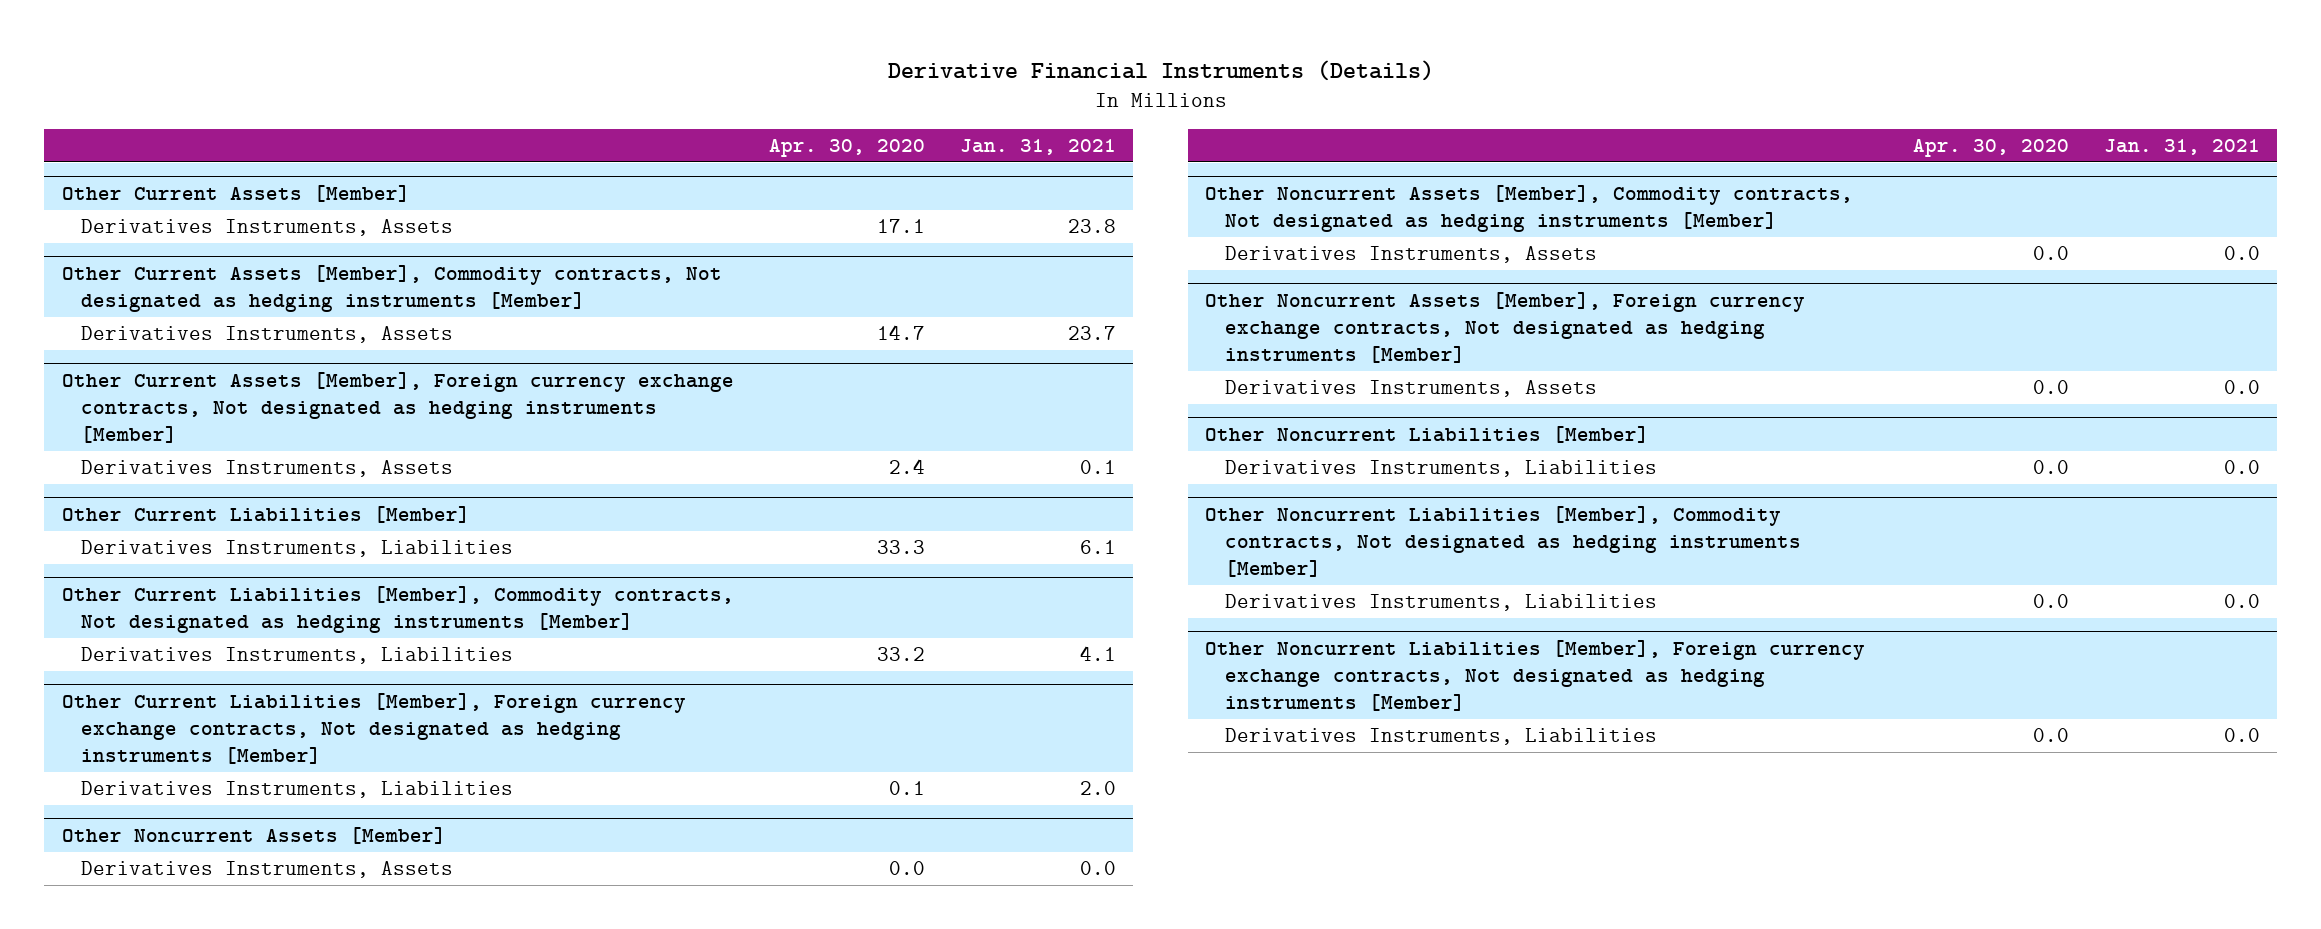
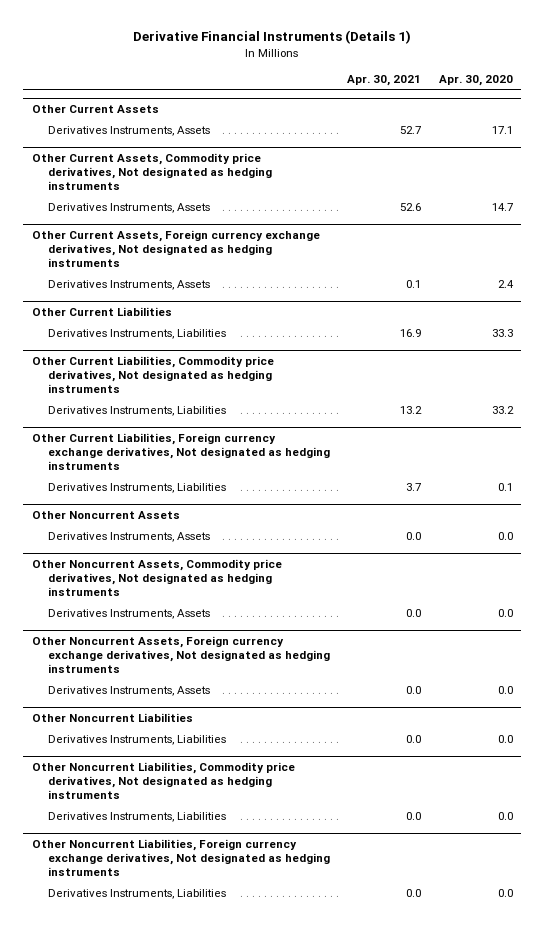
- Derivative Financial Instruments (Details)
+ Derivative Financial Instruments (Details 1)
- | Apr. 30, 2020 | Jan. 31, 2021
+ | Apr. 30, 2021 | Apr. 30, 2020
- Other Current Assets [Member]
+ Other Current Assets
- Other Current Assets [Member], Commodity contracts, Not designated as hedging instruments [Member]
+ Other Current Assets, Commodity price derivatives, Not designated as hedging instruments
- Other Current Assets [Member], Foreign currency exchange contracts, Not designated as hedging instruments [Member]
+ Other Current Assets, Foreign currency exchange derivatives, Not designated as hedging instruments
- Other Current Liabilities [Member]
+ Other Current Liabilities
- Other Current Liabilities [Member], Commodity contracts, Not designated as hedging instruments [Member]
+ Other Current Liabilities, Commodity price derivatives, Not designated as hedging instruments
- Other Current Liabilities [Member], Foreign currency exchange contracts, Not designated as hedging instruments [Member]
+ Other Current Liabilities, Foreign currency exchange derivatives, Not designated as hedging instruments
- Other Noncurrent Assets [Member]
+ Other Noncurrent Assets
- Other Noncurrent Assets [Member], Commodity contracts, Not designated as hedging instruments [Member]
+ Other Noncurrent Assets, Commodity price derivatives, Not designated as hedging instruments
- Other Noncurrent Assets [Member], Foreign currency exchange contracts, Not designated as hedging instruments [Member]
+ Other Noncurrent Assets, Foreign currency exchange derivatives, Not designated as hedging instruments
- Other Noncurrent Liabilities [Member]
+ Other Noncurrent Liabilities
- Other Noncurrent Liabilities [Member], Commodity contracts, Not designated as hedging instruments [Member]
+ Other Noncurrent Liabilities, Commodity price derivatives, Not designated as hedging instruments
- Other Noncurrent Liabilities [Member], Foreign currency exchange contracts, Not designated as hedging instruments [Member]
+ Other Noncurrent Liabilities, Foreign currency exchange derivatives, Not designated as hedging instruments

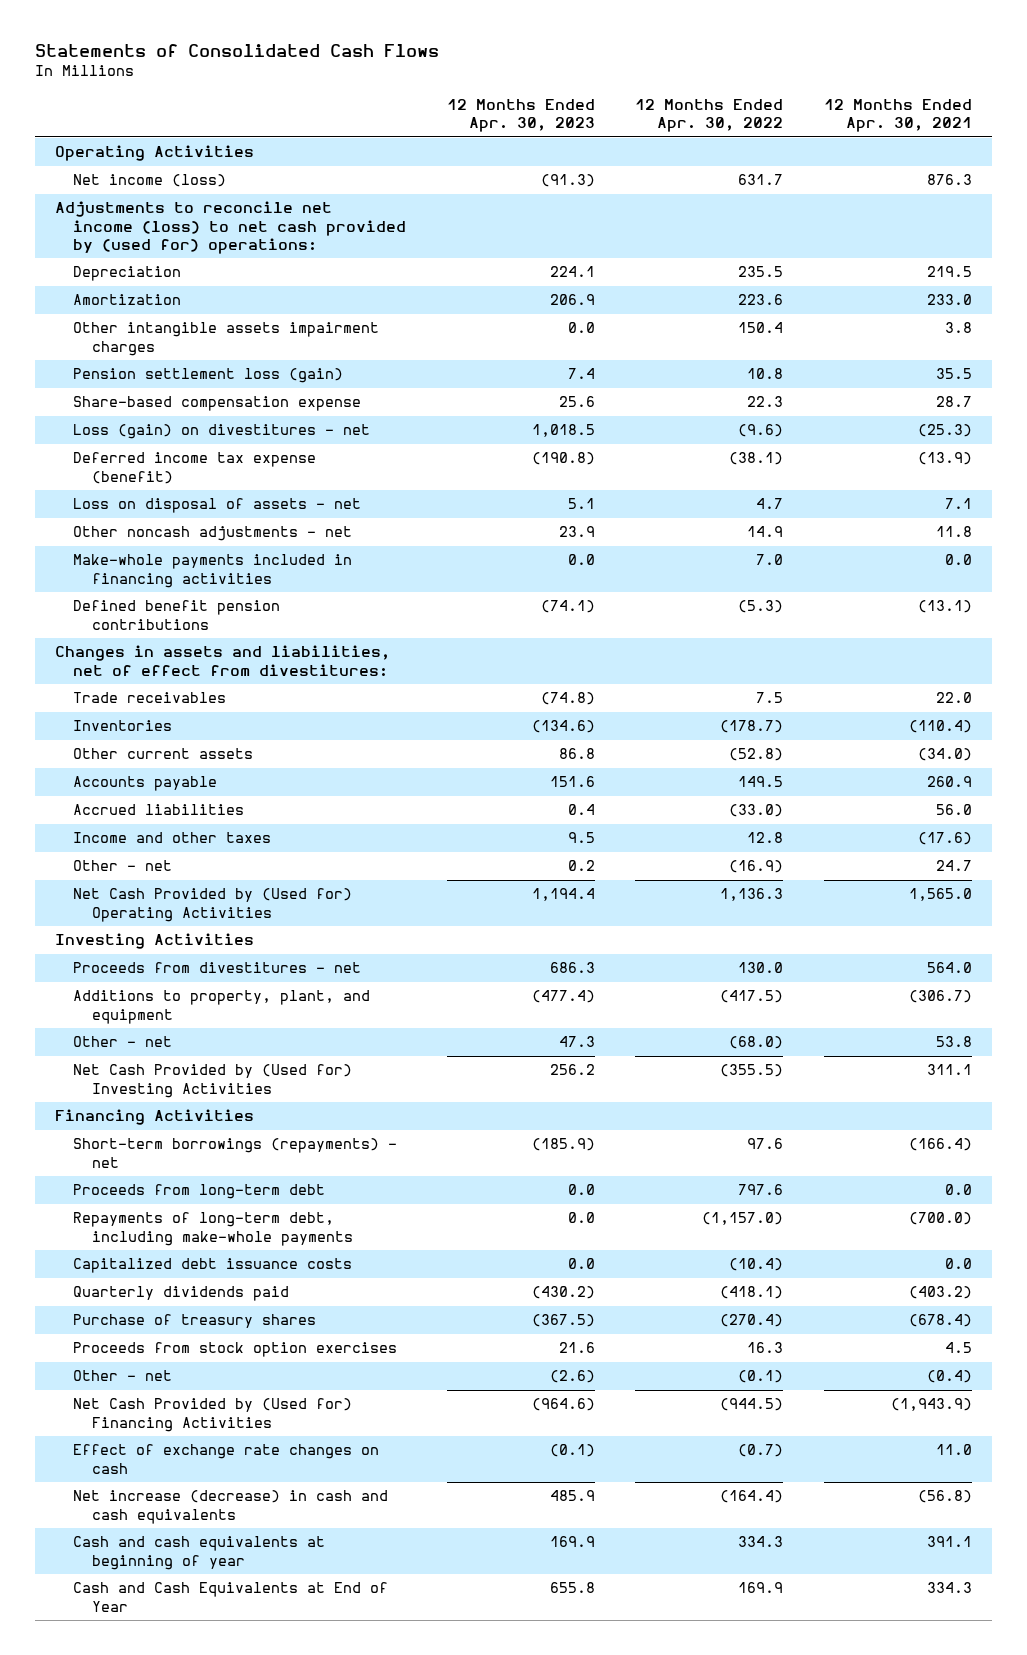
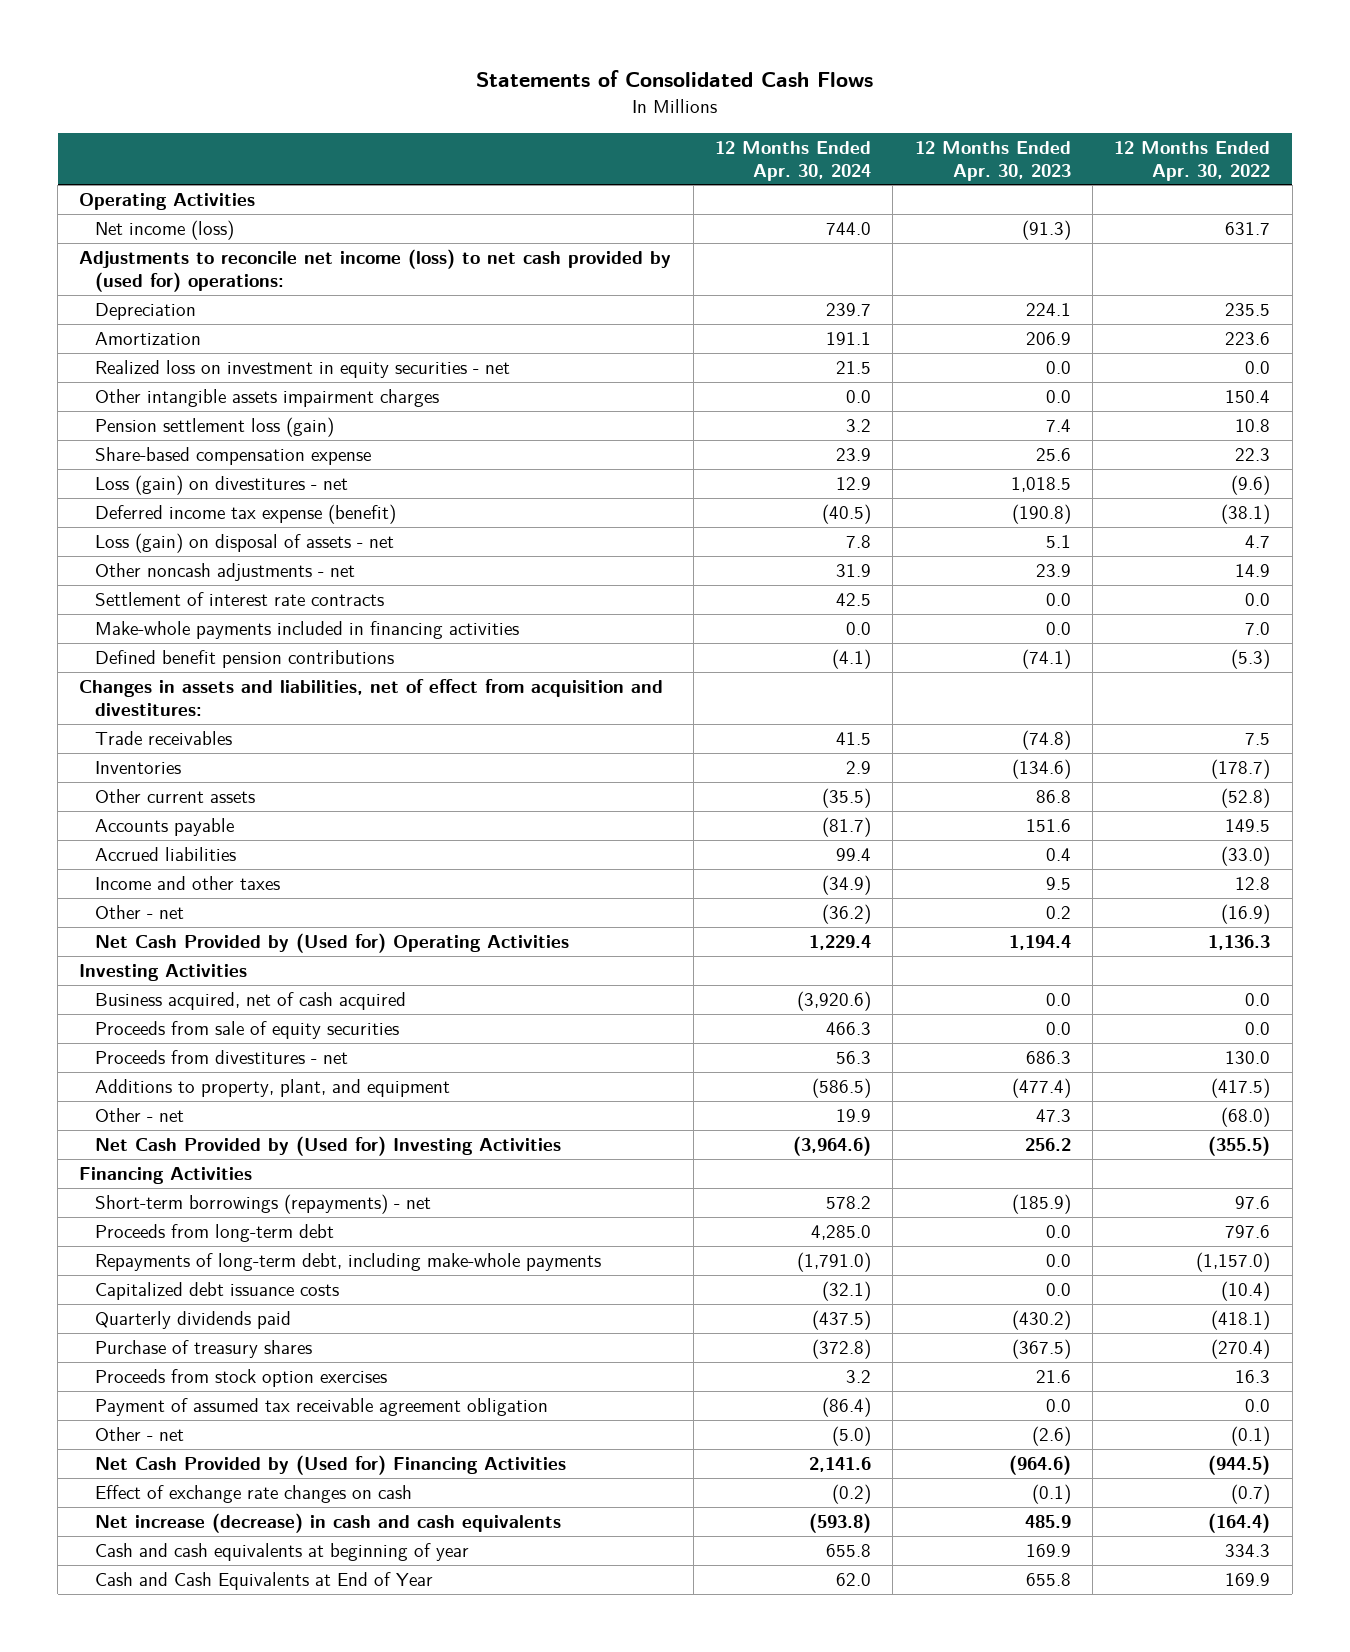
- | 12 Months Ended Apr. 30, 2023 | 12 Months Ended Apr. 30, 2022 | 12 Months Ended Apr. 30, 2021
+ | 12 Months Ended Apr. 30, 2024 | 12 Months Ended Apr. 30, 2023 | 12 Months Ended Apr. 30, 2022
+ Realized loss on investment in equity securities - net | 21.5 | 0.0 | 0.0
- Loss on disposal of assets - net | 5.1 | 4.7 | 7.1
+ Loss (gain) on disposal of assets - net | 7.8 | 5.1 | 4.7
+ Settlement of interest rate contracts | 42.5 | 0.0 | 0.0
- Changes in assets and liabilities, net of effect from divestitures:
+ Changes in assets and liabilities, net of effect from acquisition and divestitures:
+ Business acquired, net of cash acquired | (3,920.6) | 0.0 | 0.0
+ Proceeds from sale of equity securities | 466.3 | 0.0 | 0.0
+ Payment of assumed tax receivable agreement obligation | (86.4) | 0.0 | 0.0

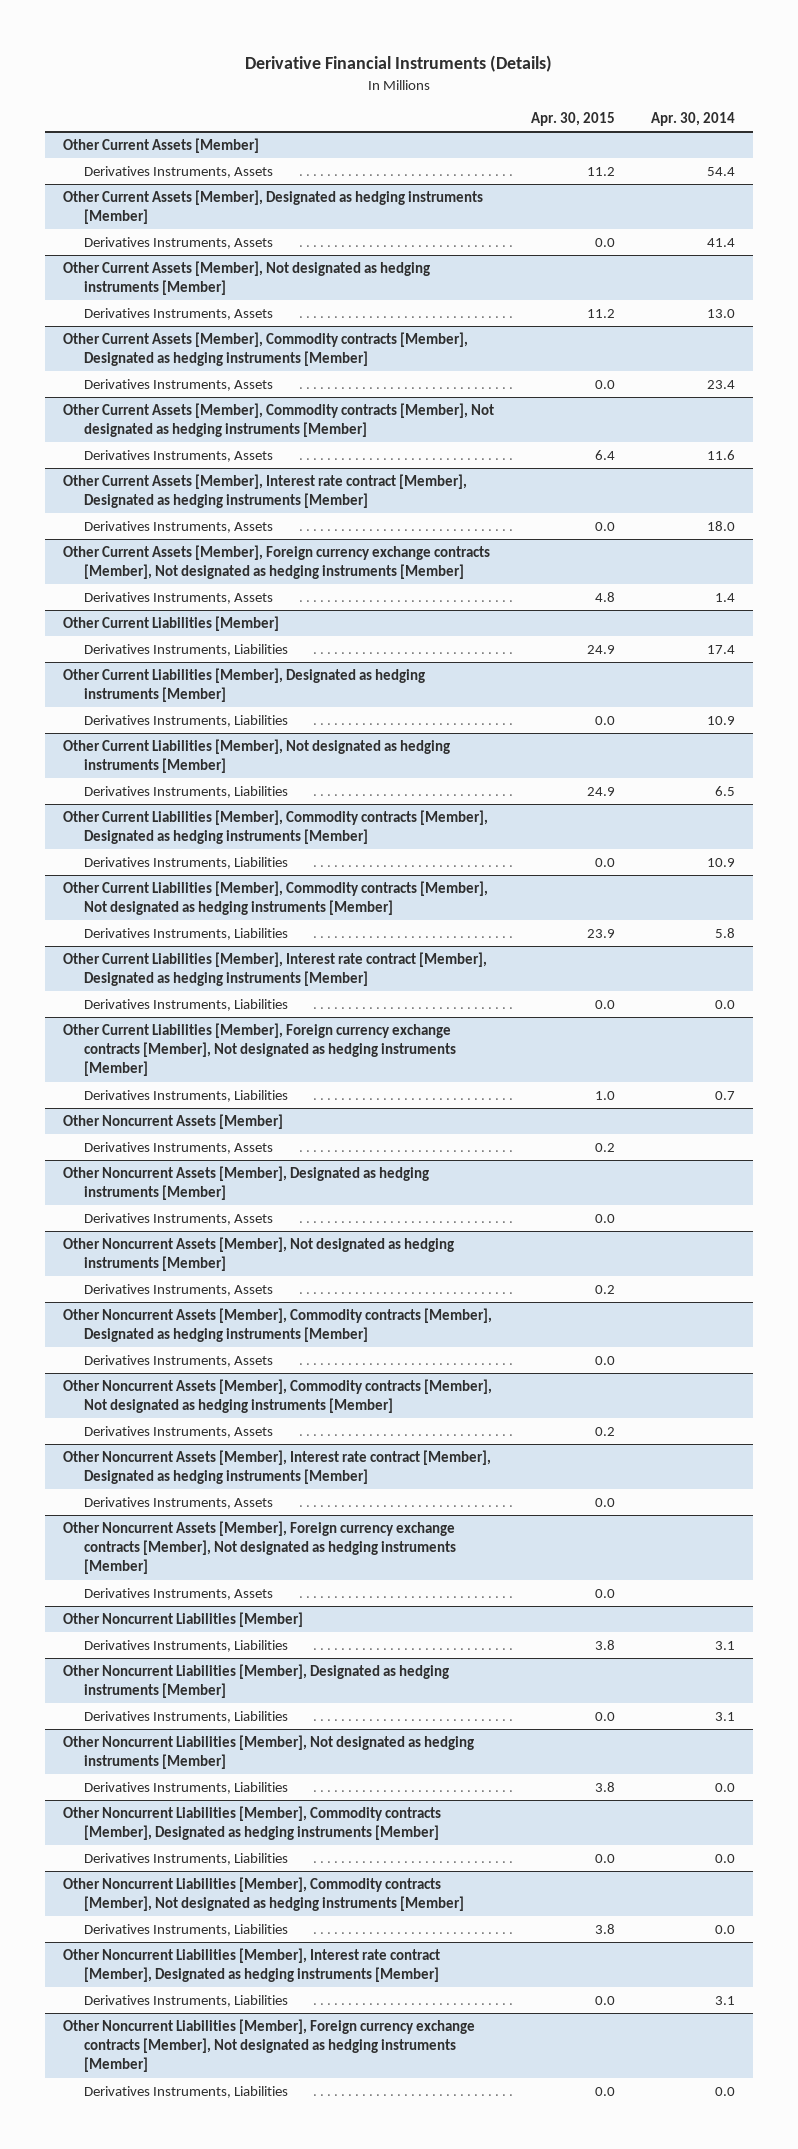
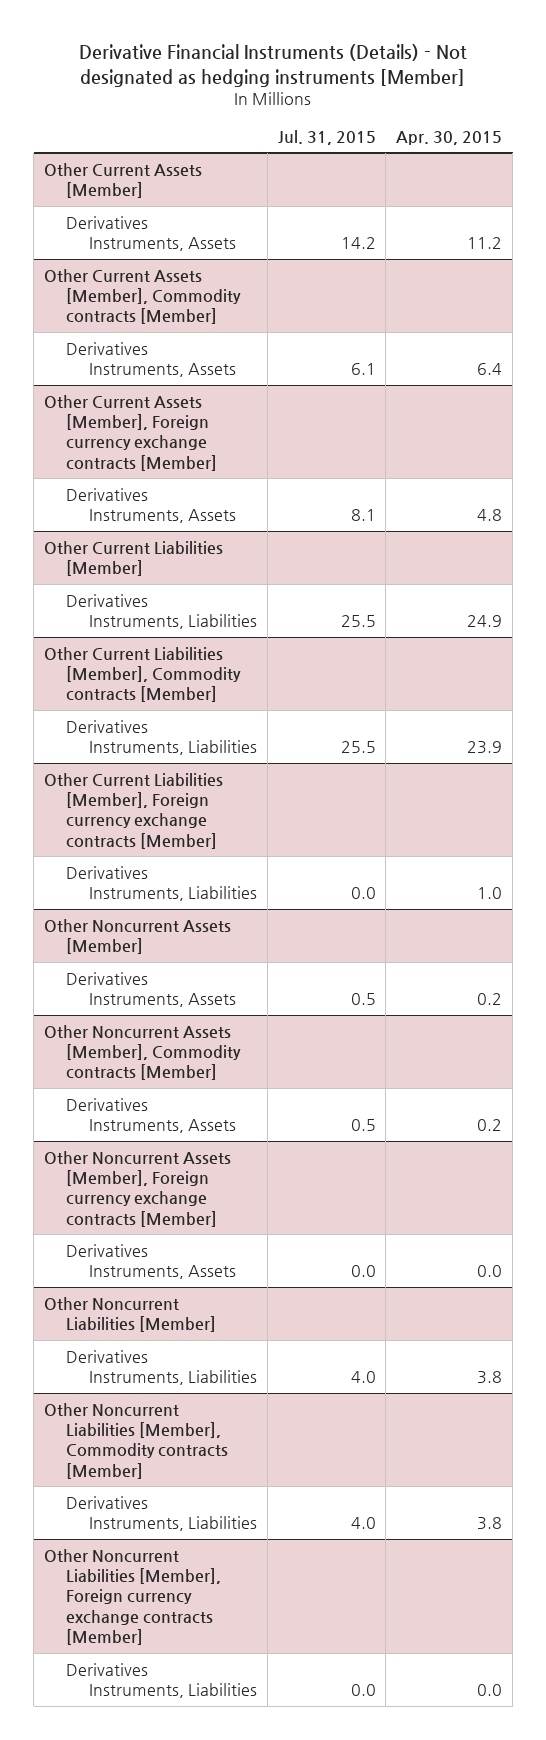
- Derivative Financial Instruments (Details)
+ Derivative Financial Instruments (Details) - Not designated as hedging instruments [Member]
- | Apr. 30, 2015 | Apr. 30, 2014
+ | Jul. 31, 2015 | Apr. 30, 2015
- Other Current Assets [Member], Designated as hedging instruments [Member]
- Derivatives Instruments, Assets | 0.0 | 41.4
- Other Current Assets [Member], Not designated as hedging instruments [Member]
- Derivatives Instruments, Assets | 11.2 | 13.0
- Other Current Assets [Member], Commodity contracts [Member], Designated as hedging instruments [Member]
- Derivatives Instruments, Assets | 0.0 | 23.4
- Other Current Assets [Member], Commodity contracts [Member], Not designated as hedging instruments [Member]
+ Other Current Assets [Member], Commodity contracts [Member]
- Other Current Assets [Member], Interest rate contract [Member], Designated as hedging instruments [Member]
- Derivatives Instruments, Assets | 0.0 | 18.0
- Other Current Assets [Member], Foreign currency exchange contracts [Member], Not designated as hedging instruments [Member]
+ Other Current Assets [Member], Foreign currency exchange contracts [Member]
- Other Current Liabilities [Member], Designated as hedging instruments [Member]
- Derivatives Instruments, Liabilities | 0.0 | 10.9
- Other Current Liabilities [Member], Not designated as hedging instruments [Member]
- Derivatives Instruments, Liabilities | 24.9 | 6.5
- Other Current Liabilities [Member], Commodity contracts [Member], Designated as hedging instruments [Member]
- Derivatives Instruments, Liabilities | 0.0 | 10.9
- Other Current Liabilities [Member], Commodity contracts [Member], Not designated as hedging instruments [Member]
+ Other Current Liabilities [Member], Commodity contracts [Member]
- Other Current Liabilities [Member], Interest rate contract [Member], Designated as hedging instruments [Member]
- Derivatives Instruments, Liabilities | 0.0 | 0.0
- Other Current Liabilities [Member], Foreign currency exchange contracts [Member], Not designated as hedging instruments [Member]
+ Other Current Liabilities [Member], Foreign currency exchange contracts [Member]
- Other Noncurrent Assets [Member], Designated as hedging instruments [Member]
- Derivatives Instruments, Assets | 0.0 |
- Other Noncurrent Assets [Member], Not designated as hedging instruments [Member]
- Derivatives Instruments, Assets | 0.2 |
- Other Noncurrent Assets [Member], Commodity contracts [Member], Designated as hedging instruments [Member]
- Derivatives Instruments, Assets | 0.0 |
- Other Noncurrent Assets [Member], Commodity contracts [Member], Not designated as hedging instruments [Member]
+ Other Noncurrent Assets [Member], Commodity contracts [Member]
- Other Noncurrent Assets [Member], Interest rate contract [Member], Designated as hedging instruments [Member]
- Derivatives Instruments, Assets | 0.0 |
- Other Noncurrent Assets [Member], Foreign currency exchange contracts [Member], Not designated as hedging instruments [Member]
+ Other Noncurrent Assets [Member], Foreign currency exchange contracts [Member]
- Other Noncurrent Liabilities [Member], Designated as hedging instruments [Member]
- Derivatives Instruments, Liabilities | 0.0 | 3.1
- Other Noncurrent Liabilities [Member], Not designated as hedging instruments [Member]
- Derivatives Instruments, Liabilities | 3.8 | 0.0
- Other Noncurrent Liabilities [Member], Commodity contracts [Member], Designated as hedging instruments [Member]
- Derivatives Instruments, Liabilities | 0.0 | 0.0
- Other Noncurrent Liabilities [Member], Commodity contracts [Member], Not designated as hedging instruments [Member]
+ Other Noncurrent Liabilities [Member], Commodity contracts [Member]
- Other Noncurrent Liabilities [Member], Interest rate contract [Member], Designated as hedging instruments [Member]
- Derivatives Instruments, Liabilities | 0.0 | 3.1
- Other Noncurrent Liabilities [Member], Foreign currency exchange contracts [Member], Not designated as hedging instruments [Member]
+ Other Noncurrent Liabilities [Member], Foreign currency exchange contracts [Member]

